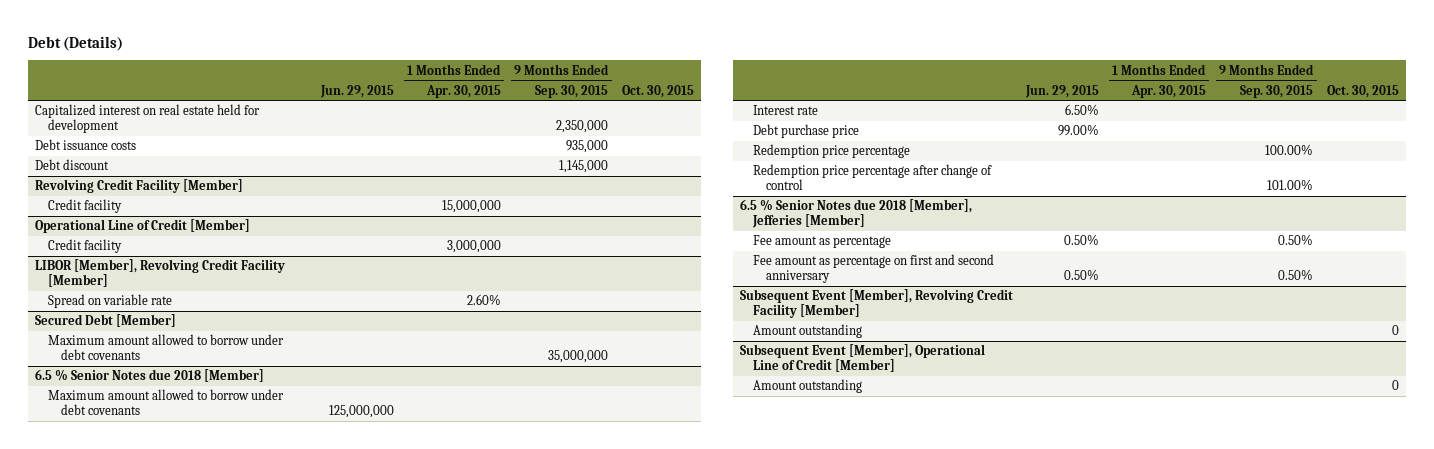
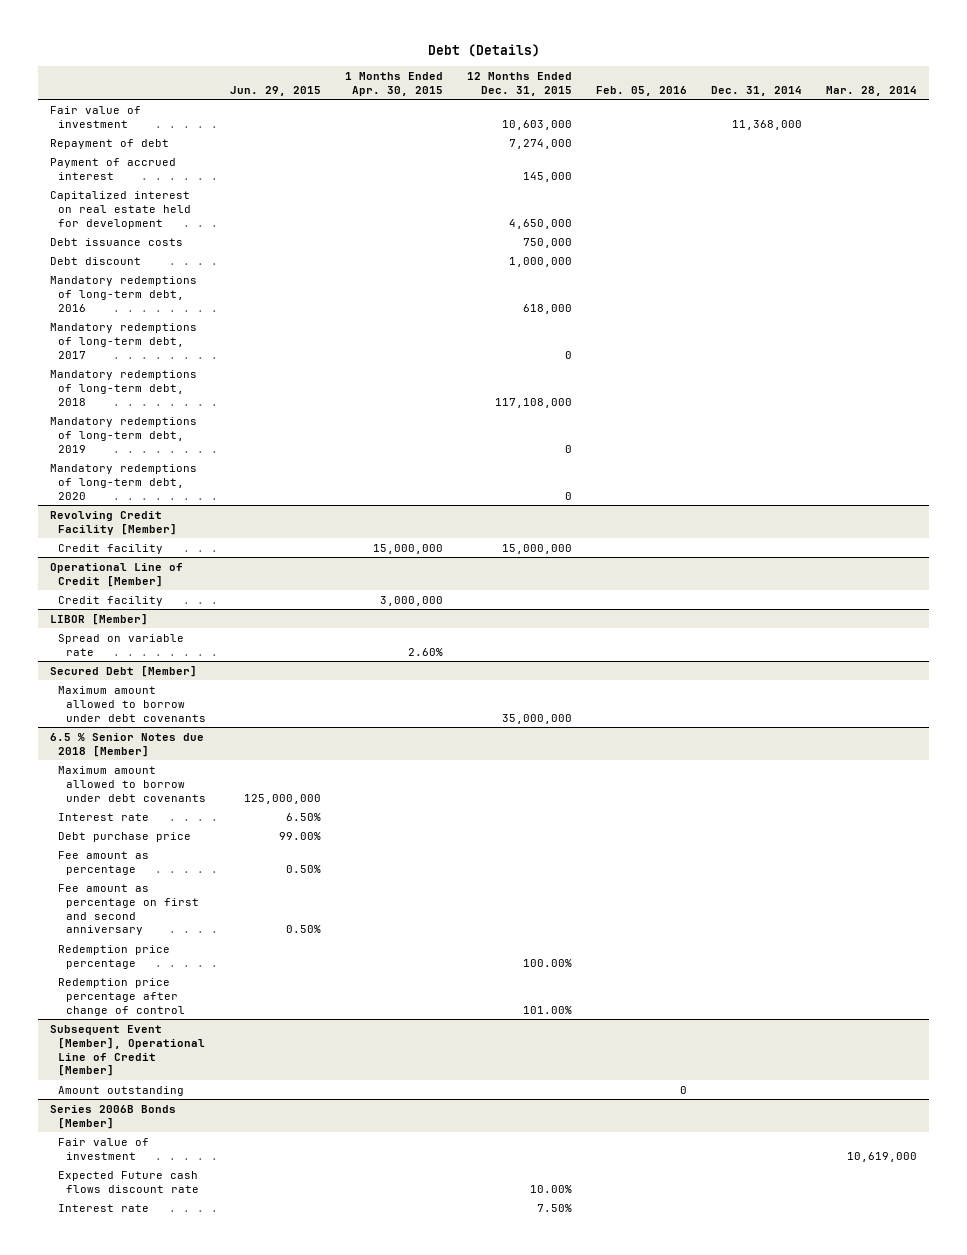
- | Jun. 29, 2015 | 1 Months Ended Apr. 30, 2015 | 9 Months Ended Sep. 30, 2015 | Oct. 30, 2015
+ | Jun. 29, 2015 | 1 Months Ended Apr. 30, 2015 | 12 Months Ended Dec. 31, 2015 | Feb. 05, 2016 | Dec. 31, 2014 | Mar. 28, 2014
+ Fair value of investment | | | 10,603,000 | | 11,368,000 |
+ Repayment of debt | | | 7,274,000 | | |
+ Payment of accrued interest | | | 145,000 | | |
+ Mandatory redemptions of long-term debt, 2016 | | | 618,000 | | |
+ Mandatory redemptions of long-term debt, 2017 | | | 0 | | |
+ Mandatory redemptions of long-term debt, 2018 | | | 117,108,000 | | |
+ Mandatory redemptions of long-term debt, 2019 | | | 0 | | |
+ Mandatory redemptions of long-term debt, 2020 | | | 0 | | |
- LIBOR [Member], Revolving Credit Facility [Member]
+ LIBOR [Member]
@ 6.5 % Senior Notes due 2018 [Member]
+ Fee amount as percentage | 0.50% | | | | |
+ Fee amount as percentage on first and second anniversary | 0.50% | | | | |
- 6.5 % Senior Notes due 2018 [Member], Jefferies [Member]
- Fee amount as percentage | 0.50% | | 0.50% |
- Fee amount as percentage on first and second anniversary | 0.50% | | 0.50% |
- Subsequent Event [Member], Revolving Credit Facility [Member]
- Amount outstanding | | | | 0
+ Series 2006B Bonds [Member]
+ Fair value of investment | | | | | | 10,619,000
+ Expected Future cash flows discount rate | | | 10.00% | | |
+ Interest rate | | | 7.50% | | |

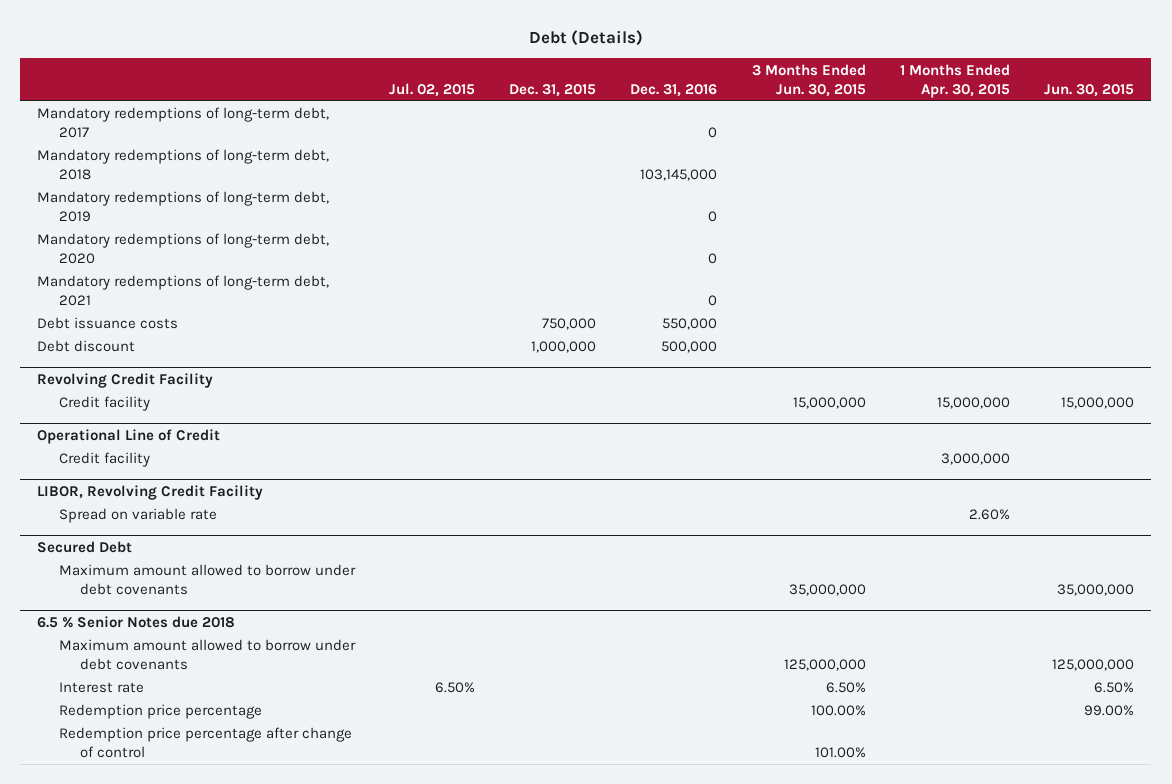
- | Jun. 29, 2015 | 1 Months Ended Apr. 30, 2015 | 12 Months Ended Dec. 31, 2015 | Feb. 05, 2016 | Dec. 31, 2014 | Mar. 28, 2014
+ | Jul. 02, 2015 | Dec. 31, 2015 | Dec. 31, 2016 | 3 Months Ended Jun. 30, 2015 | 1 Months Ended Apr. 30, 2015 | Jun. 30, 2015
- Fair value of investment | | | 10,603,000 | | 11,368,000 |
- Repayment of debt | | | 7,274,000 | | |
- Payment of accrued interest | | | 145,000 | | |
- Capitalized interest on real estate held for development | | | 4,650,000 | | |
- Mandatory redemptions of long-term debt, 2016 | | | 618,000 | | |
- Revolving Credit Facility [Member]
+ Mandatory redemptions of long-term debt, 2021 | | | 0 | | |
moved down: Debt issuance costs | | 750,000 | 550,000 | | |
moved down: Debt discount | | 1,000,000 | 500,000 | | |
+ Revolving Credit Facility
- Operational Line of Credit [Member]
+ Operational Line of Credit
- LIBOR [Member]
+ LIBOR, Revolving Credit Facility
- Secured Debt [Member]
+ Secured Debt
- 6.5 % Senior Notes due 2018 [Member]
+ 6.5 % Senior Notes due 2018
- Debt purchase price | 99.00% | | | | |
- Fee amount as percentage | 0.50% | | | | |
- Fee amount as percentage on first and second anniversary | 0.50% | | | | |
- Subsequent Event [Member], Operational Line of Credit [Member]
- Amount outstanding | | | | 0 | |
- Series 2006B Bonds [Member]
- Fair value of investment | | | | | | 10,619,000
- Expected Future cash flows discount rate | | | 10.00% | | |
- Interest rate | | | 7.50% | | |

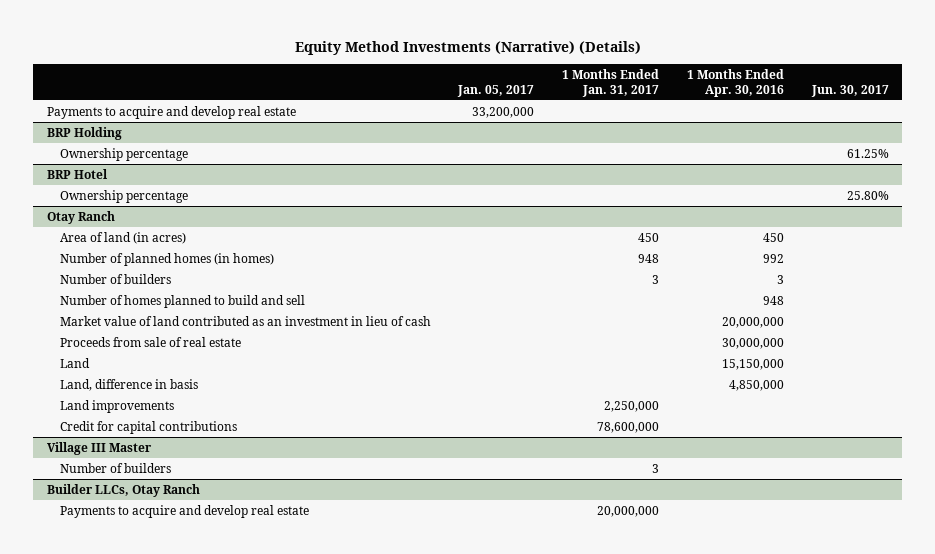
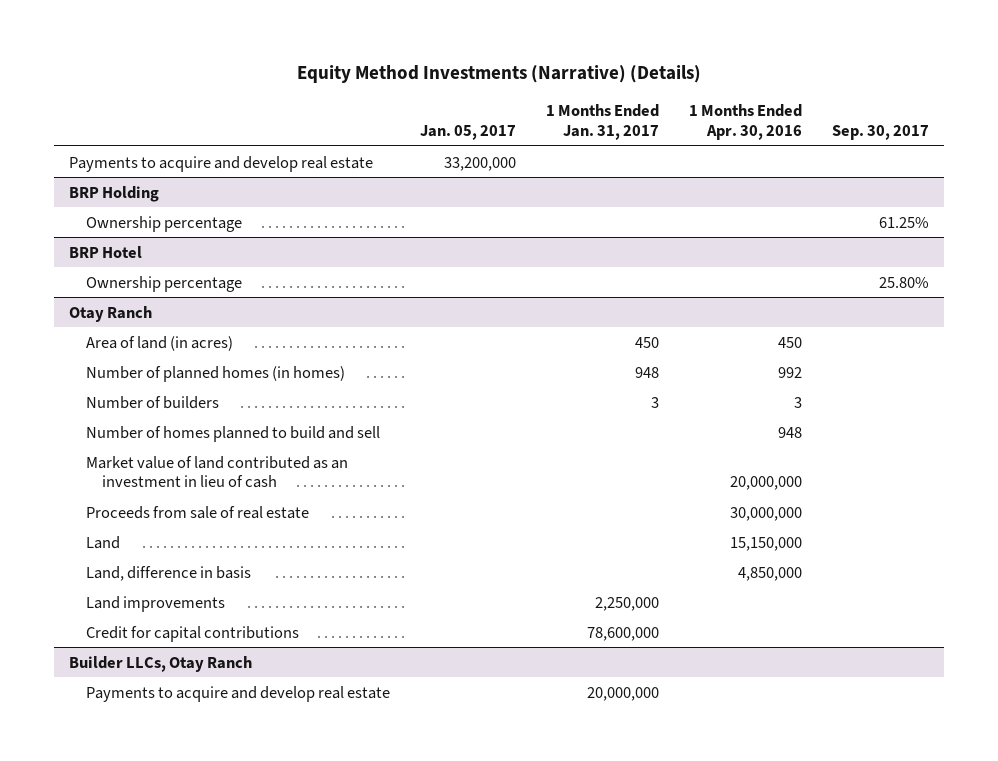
- | Jan. 05, 2017 | 1 Months Ended Jan. 31, 2017 | 1 Months Ended Apr. 30, 2016 | Jun. 30, 2017
+ | Jan. 05, 2017 | 1 Months Ended Jan. 31, 2017 | 1 Months Ended Apr. 30, 2016 | Sep. 30, 2017
- Village III Master
- Number of builders | | 3 | |

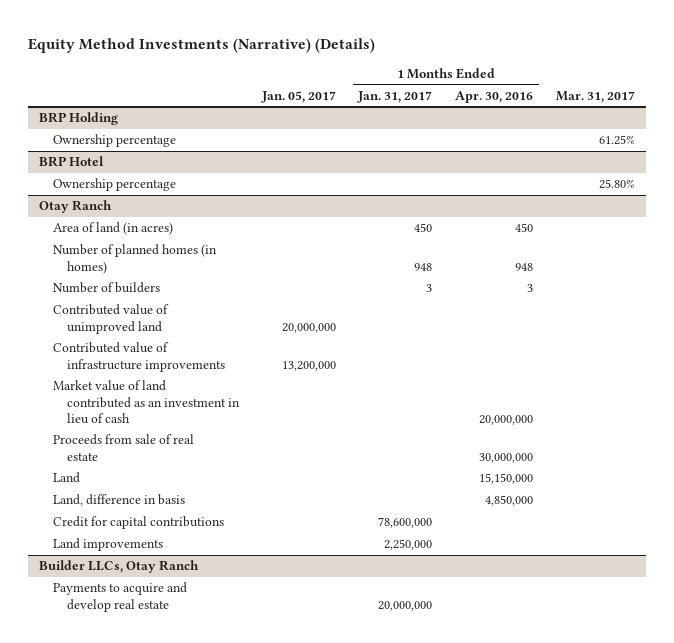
- | Jan. 05, 2017 | 1 Months Ended Jan. 31, 2017 | 1 Months Ended Apr. 30, 2016 | Sep. 30, 2017
+ | Jan. 05, 2017 | 1 Months Ended Jan. 31, 2017 | 1 Months Ended Apr. 30, 2016 | Mar. 31, 2017
- Payments to acquire and develop real estate | 33,200,000 | | |
@ Otay Ranch
- Number of planned homes (in homes) | | 948 | 992 |
+ Number of planned homes (in homes) | | 948 | 948 |
- Number of homes planned to build and sell | | | 948 |
+ Contributed value of unimproved land | 20,000,000 | | |
+ Contributed value of infrastructure improvements | 13,200,000 | | |
moved down: Land improvements | | 2,250,000 | |

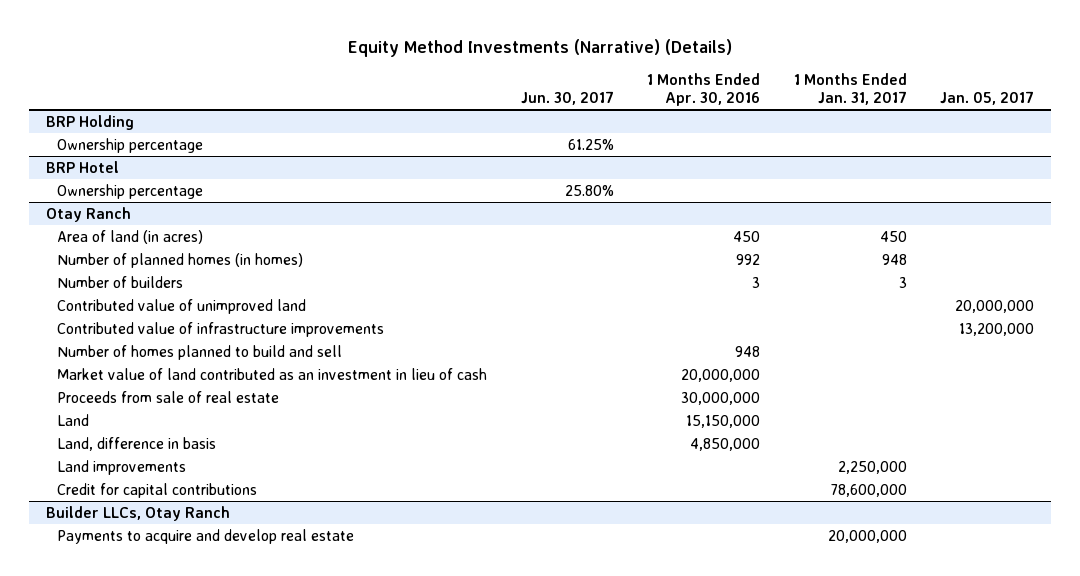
- | Jan. 05, 2017 | 1 Months Ended Jan. 31, 2017 | 1 Months Ended Apr. 30, 2016 | Mar. 31, 2017
+ | Jun. 30, 2017 | 1 Months Ended Apr. 30, 2016 | 1 Months Ended Jan. 31, 2017 | Jan. 05, 2017
@ Otay Ranch
- Number of planned homes (in homes) | | 948 | 948 |
+ Number of planned homes (in homes) | | 992 | 948 |
+ Number of homes planned to build and sell | | 948 | |
moved down: Credit for capital contributions | | | 78,600,000 |

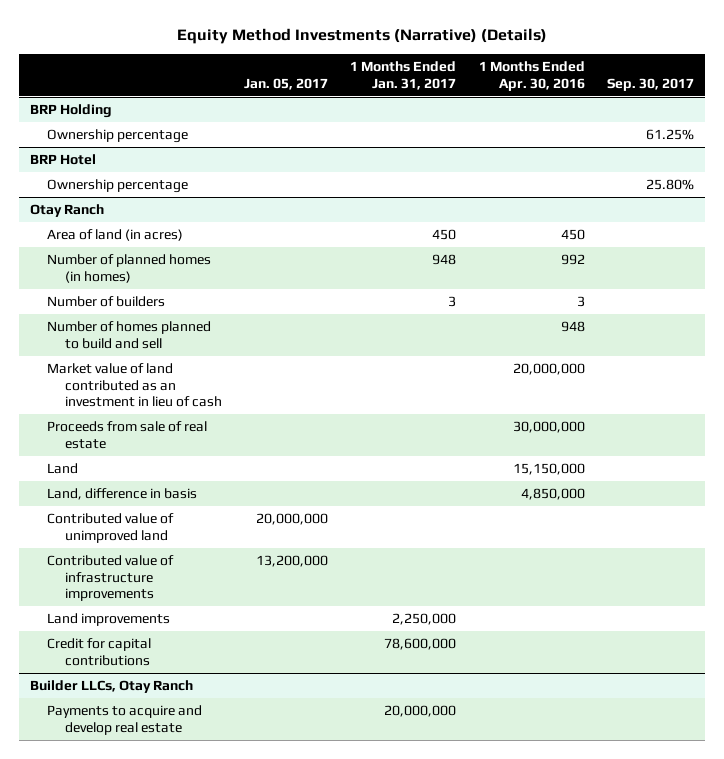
- | Jun. 30, 2017 | 1 Months Ended Apr. 30, 2016 | 1 Months Ended Jan. 31, 2017 | Jan. 05, 2017
+ | Jan. 05, 2017 | 1 Months Ended Jan. 31, 2017 | 1 Months Ended Apr. 30, 2016 | Sep. 30, 2017
@ Otay Ranch
moved down: Contributed value of unimproved land | 20,000,000 | | |
moved down: Contributed value of infrastructure improvements | 13,200,000 | | |

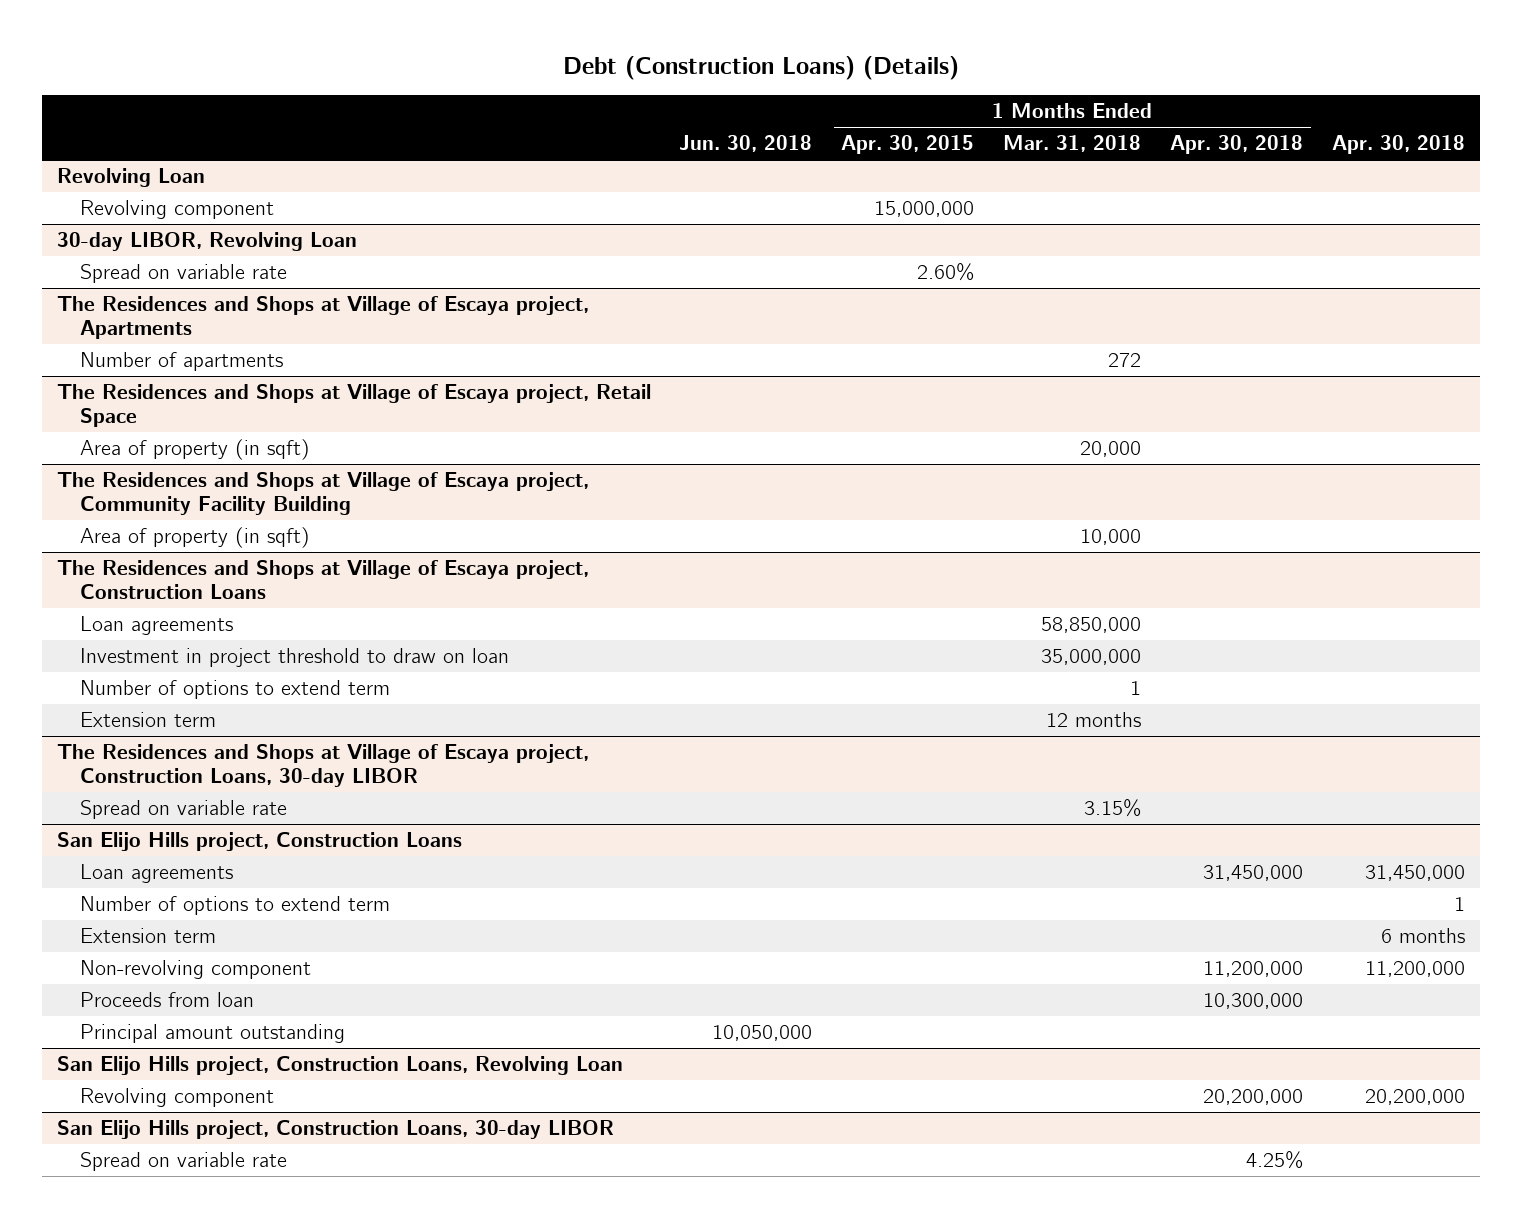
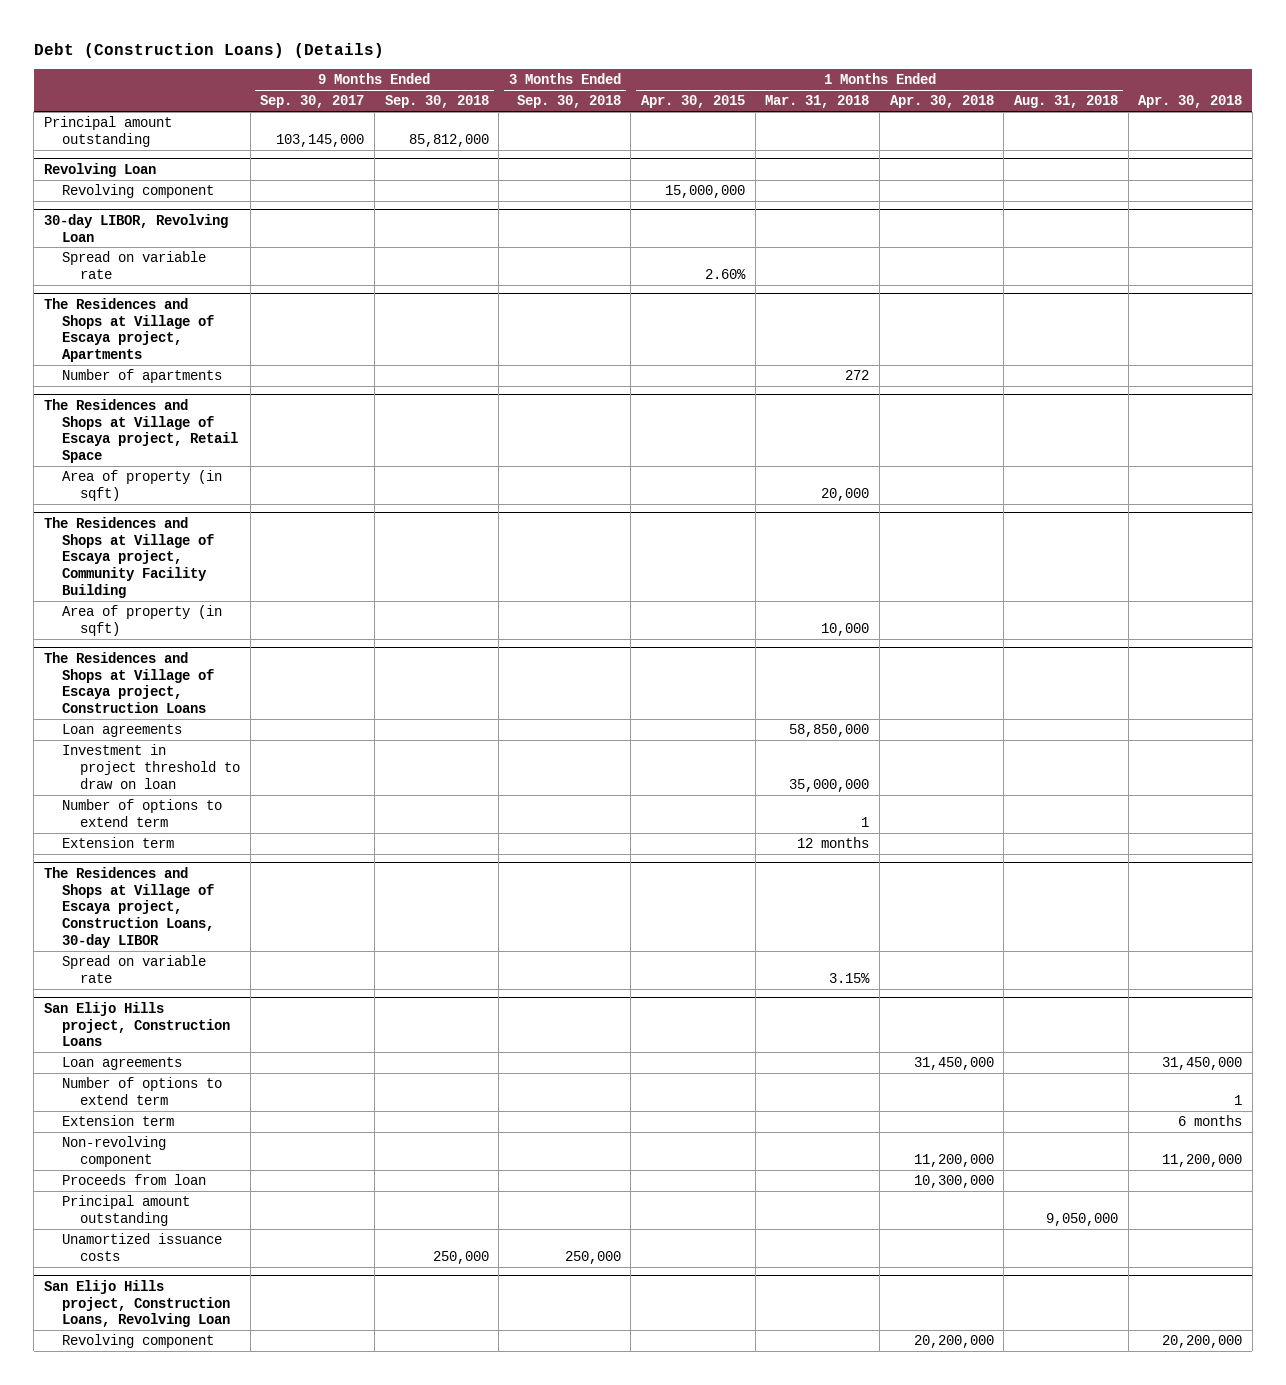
- | Jun. 30, 2018 | 1 Months Ended Apr. 30, 2015 | 1 Months Ended Mar. 31, 2018 | 1 Months Ended Apr. 30, 2018 | Apr. 30, 2018
+ | 9 Months Ended Sep. 30, 2017 | 9 Months Ended Sep. 30, 2018 | 3 Months Ended Sep. 30, 2018 | 1 Months Ended Apr. 30, 2015 | 1 Months Ended Mar. 31, 2018 | 1 Months Ended Apr. 30, 2018 | 1 Months Ended Aug. 31, 2018 | Apr. 30, 2018
+ Principal amount outstanding | 103,145,000 | 85,812,000 | | | | | |
@ San Elijo Hills project, Construction Loans
+ Unamortized issuance costs | | 250,000 | 250,000 | | | | |
- San Elijo Hills project, Construction Loans, 30-day LIBOR
- Spread on variable rate | | | | 4.25% |

